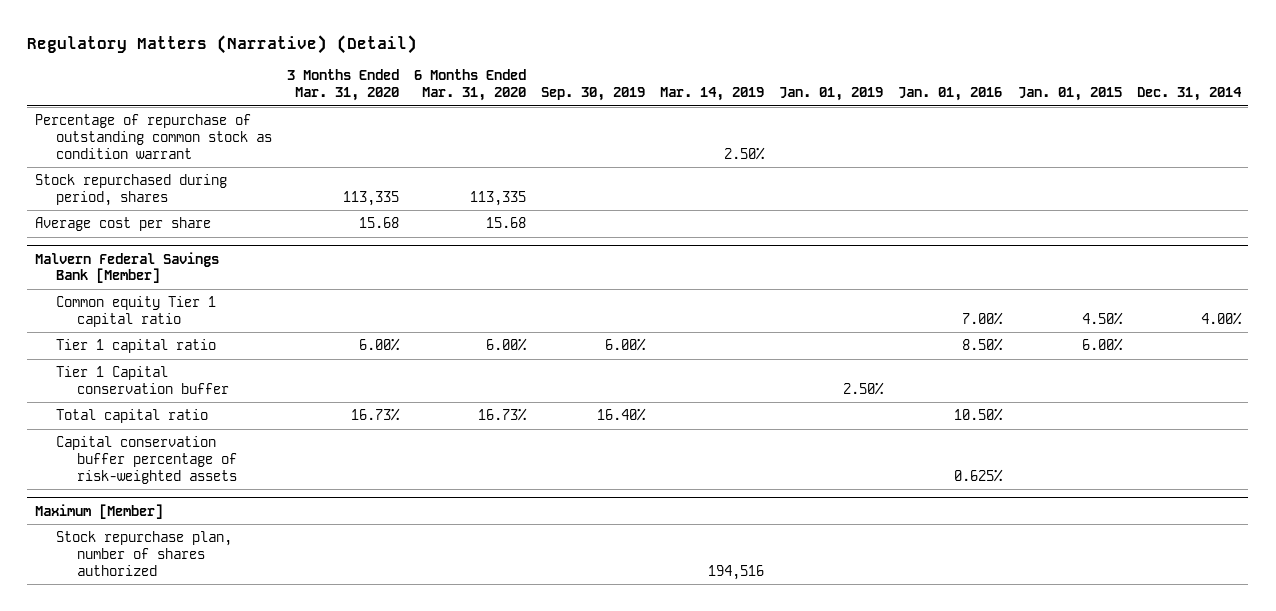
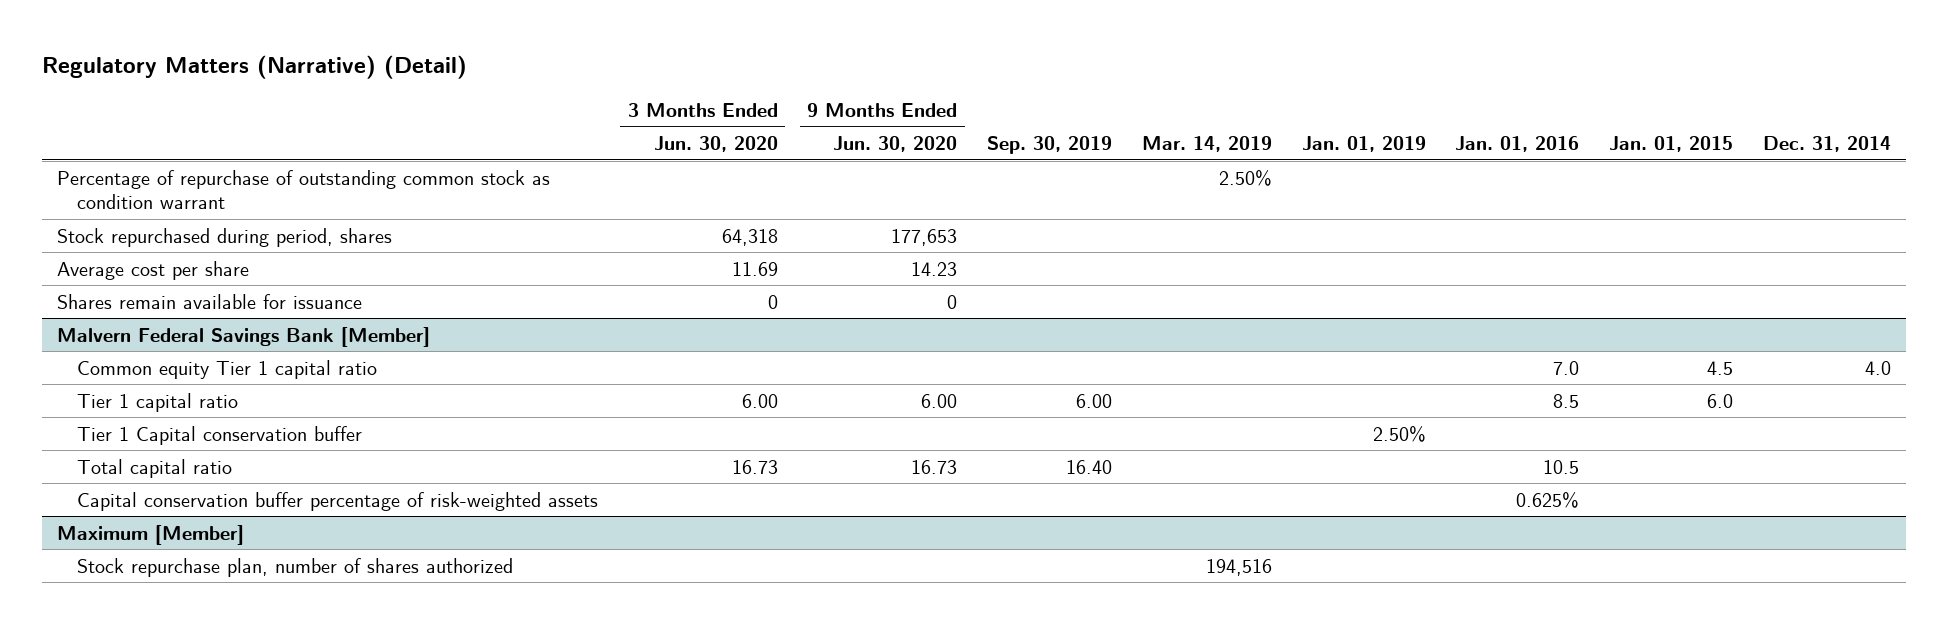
- | 3 Months Ended Mar. 31, 2020 | 6 Months Ended Mar. 31, 2020 | Sep. 30, 2019 | Mar. 14, 2019 | Jan. 01, 2019 | Jan. 01, 2016 | Jan. 01, 2015 | Dec. 31, 2014
+ | 3 Months Ended Jun. 30, 2020 | 9 Months Ended Jun. 30, 2020 | Sep. 30, 2019 | Mar. 14, 2019 | Jan. 01, 2019 | Jan. 01, 2016 | Jan. 01, 2015 | Dec. 31, 2014
+ Shares remain available for issuance | 0 | 0 | | | | | |
@ Malvern Federal Savings Bank [Member]
- Common equity Tier 1 capital ratio | | | | | | 7.00% | 4.50% | 4.00%
- Tier 1 capital ratio | 6.00% | 6.00% | 6.00% | | | 8.50% | 6.00% |
+ Common equity Tier 1 capital ratio | | | | | | 7.0 | 4.5 | 4.0
+ Tier 1 capital ratio | 6.00 | 6.00 | 6.00 | | | 8.5 | 6.0 |
- Total capital ratio | 16.73% | 16.73% | 16.40% | | | 10.50% | |
+ Total capital ratio | 16.73 | 16.73 | 16.40 | | | 10.5 | |

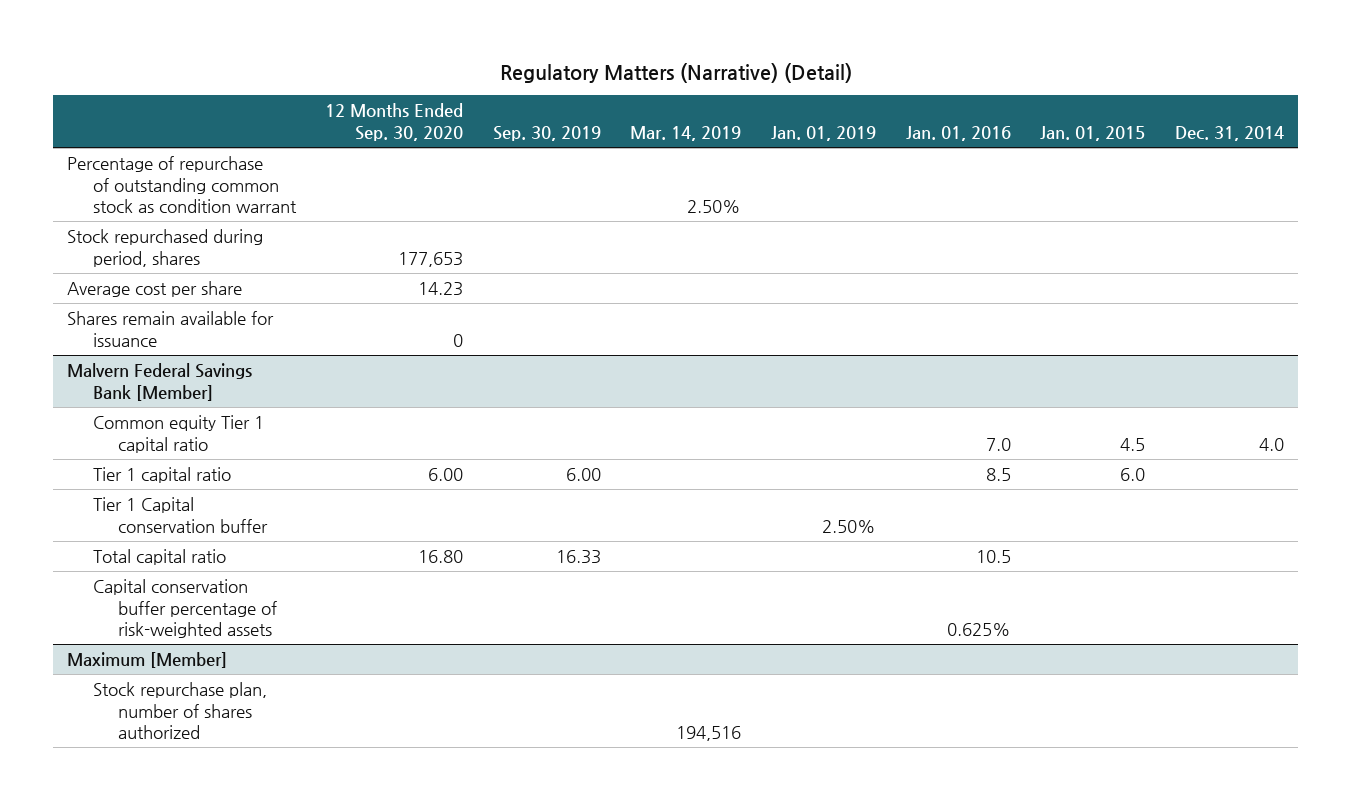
- | 3 Months Ended Jun. 30, 2020 | 9 Months Ended Jun. 30, 2020 | Sep. 30, 2019 | Mar. 14, 2019 | Jan. 01, 2019 | Jan. 01, 2016 | Jan. 01, 2015 | Dec. 31, 2014
+ | 12 Months Ended Sep. 30, 2020 | Sep. 30, 2019 | Mar. 14, 2019 | Jan. 01, 2019 | Jan. 01, 2016 | Jan. 01, 2015 | Dec. 31, 2014
@ Malvern Federal Savings Bank [Member]
- Total capital ratio | 16.73 | 16.73 | 16.40 | | | 10.5 | |
+ Total capital ratio | 16.80 | 16.33 | | | 10.5 | |

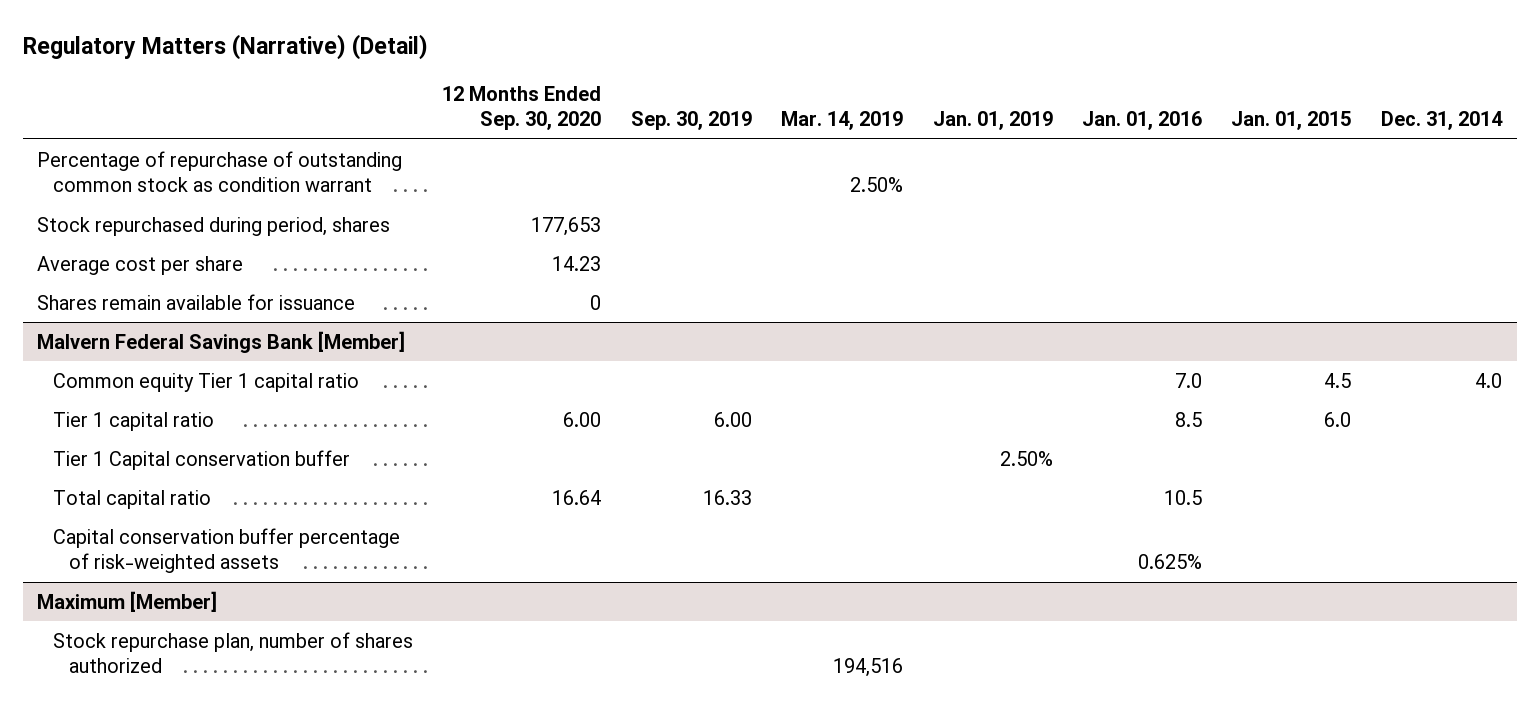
@ Malvern Federal Savings Bank [Member]
- Total capital ratio | 16.80 | 16.33 | | | 10.5 | |
+ Total capital ratio | 16.64 | 16.33 | | | 10.5 | |

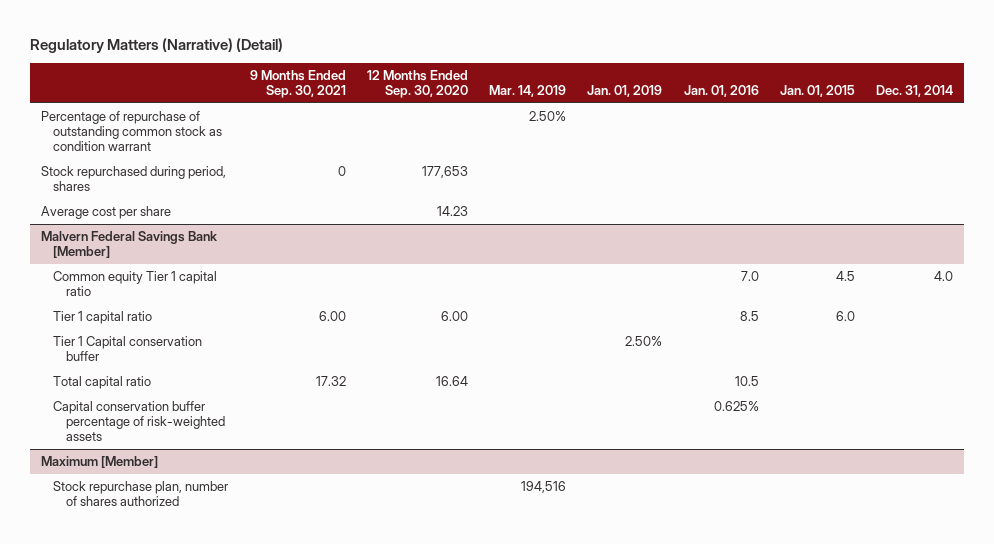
- | 12 Months Ended Sep. 30, 2020 | Sep. 30, 2019 | Mar. 14, 2019 | Jan. 01, 2019 | Jan. 01, 2016 | Jan. 01, 2015 | Dec. 31, 2014
+ | 9 Months Ended Sep. 30, 2021 | 12 Months Ended Sep. 30, 2020 | Mar. 14, 2019 | Jan. 01, 2019 | Jan. 01, 2016 | Jan. 01, 2015 | Dec. 31, 2014
- Shares remain available for issuance | 0 | | | | | |

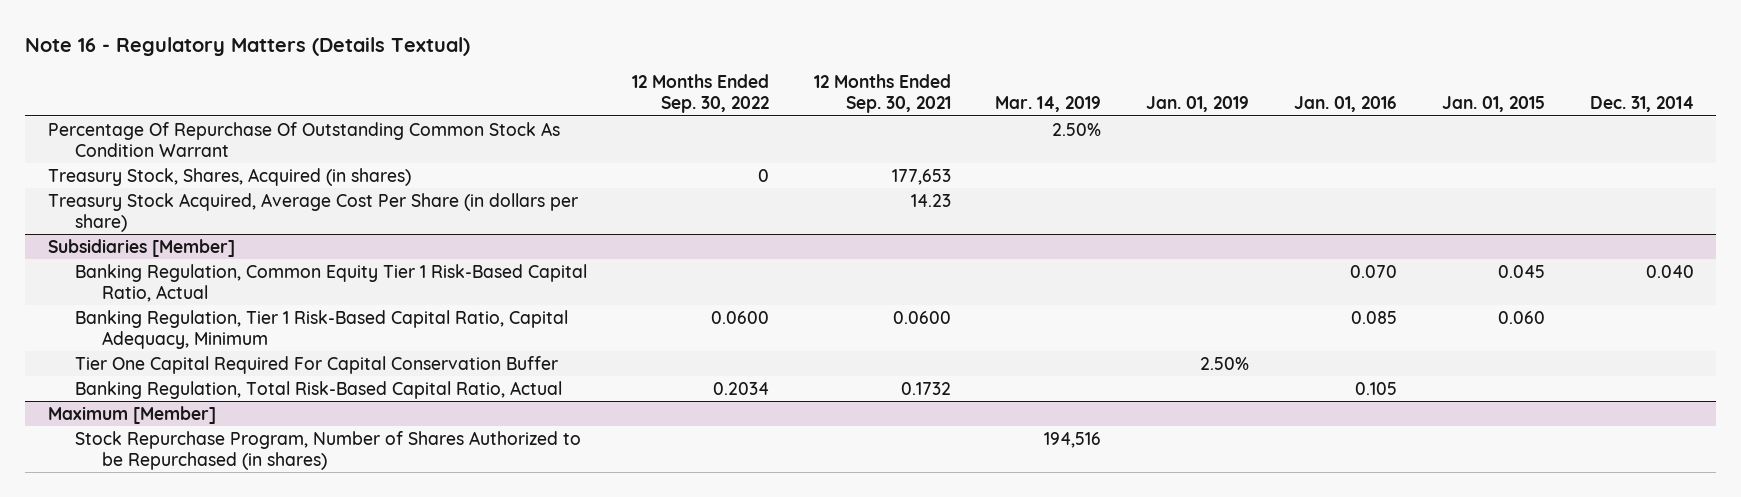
- Regulatory Matters (Narrative) (Detail)
+ Note 16 - Regulatory Matters (Details Textual)
- | 9 Months Ended Sep. 30, 2021 | 12 Months Ended Sep. 30, 2020 | Mar. 14, 2019 | Jan. 01, 2019 | Jan. 01, 2016 | Jan. 01, 2015 | Dec. 31, 2014
+ | 12 Months Ended Sep. 30, 2022 | 12 Months Ended Sep. 30, 2021 | Mar. 14, 2019 | Jan. 01, 2019 | Jan. 01, 2016 | Jan. 01, 2015 | Dec. 31, 2014
- Percentage of repurchase of outstanding common stock as condition warrant | | | 2.50% | | | |
- Stock repurchased during period, shares | 0 | 177,653 | | | | |
- Average cost per share | | 14.23 | | | | |
- Malvern Federal Savings Bank [Member]
- Common equity Tier 1 capital ratio | | | | | 7.0 | 4.5 | 4.0
- Tier 1 capital ratio | 6.00 | 6.00 | | | 8.5 | 6.0 |
- Tier 1 Capital conservation buffer | | | | 2.50% | | |
- Total capital ratio | 17.32 | 16.64 | | | 10.5 | |
- Capital conservation buffer percentage of risk-weighted assets | | | | | 0.625% | |
+ Percentage Of Repurchase Of Outstanding Common Stock As Condition Warrant | | | 2.50% | | | |
+ Treasury Stock, Shares, Acquired (in shares) | 0 | 177,653 | | | | |
+ Treasury Stock Acquired, Average Cost Per Share (in dollars per share) | | 14.23 | | | | |
+ Subsidiaries [Member]
+ Banking Regulation, Common Equity Tier 1 Risk-Based Capital Ratio, Actual | | | | | 0.070 | 0.045 | 0.040
+ Banking Regulation, Tier 1 Risk-Based Capital Ratio, Capital Adequacy, Minimum | 0.0600 | 0.0600 | | | 0.085 | 0.060 |
+ Tier One Capital Required For Capital Conservation Buffer | | | | 2.50% | | |
+ Banking Regulation, Total Risk-Based Capital Ratio, Actual | 0.2034 | 0.1732 | | | 0.105 | |
@ Maximum [Member]
- Stock repurchase plan, number of shares authorized | | | 194,516 | | | |
+ Stock Repurchase Program, Number of Shares Authorized to be Repurchased (in shares) | | | 194,516 | | | |

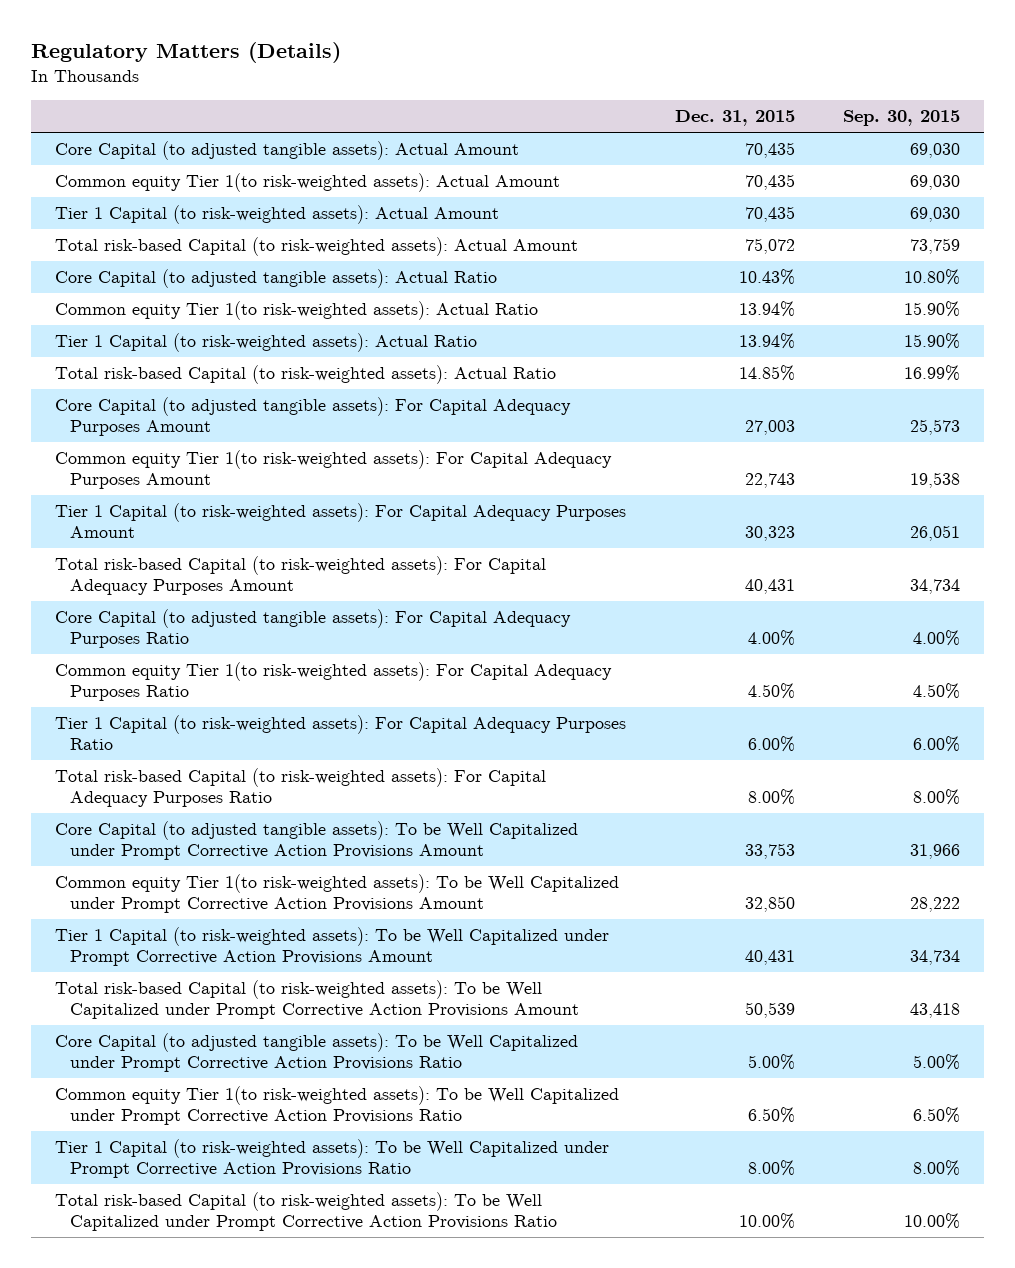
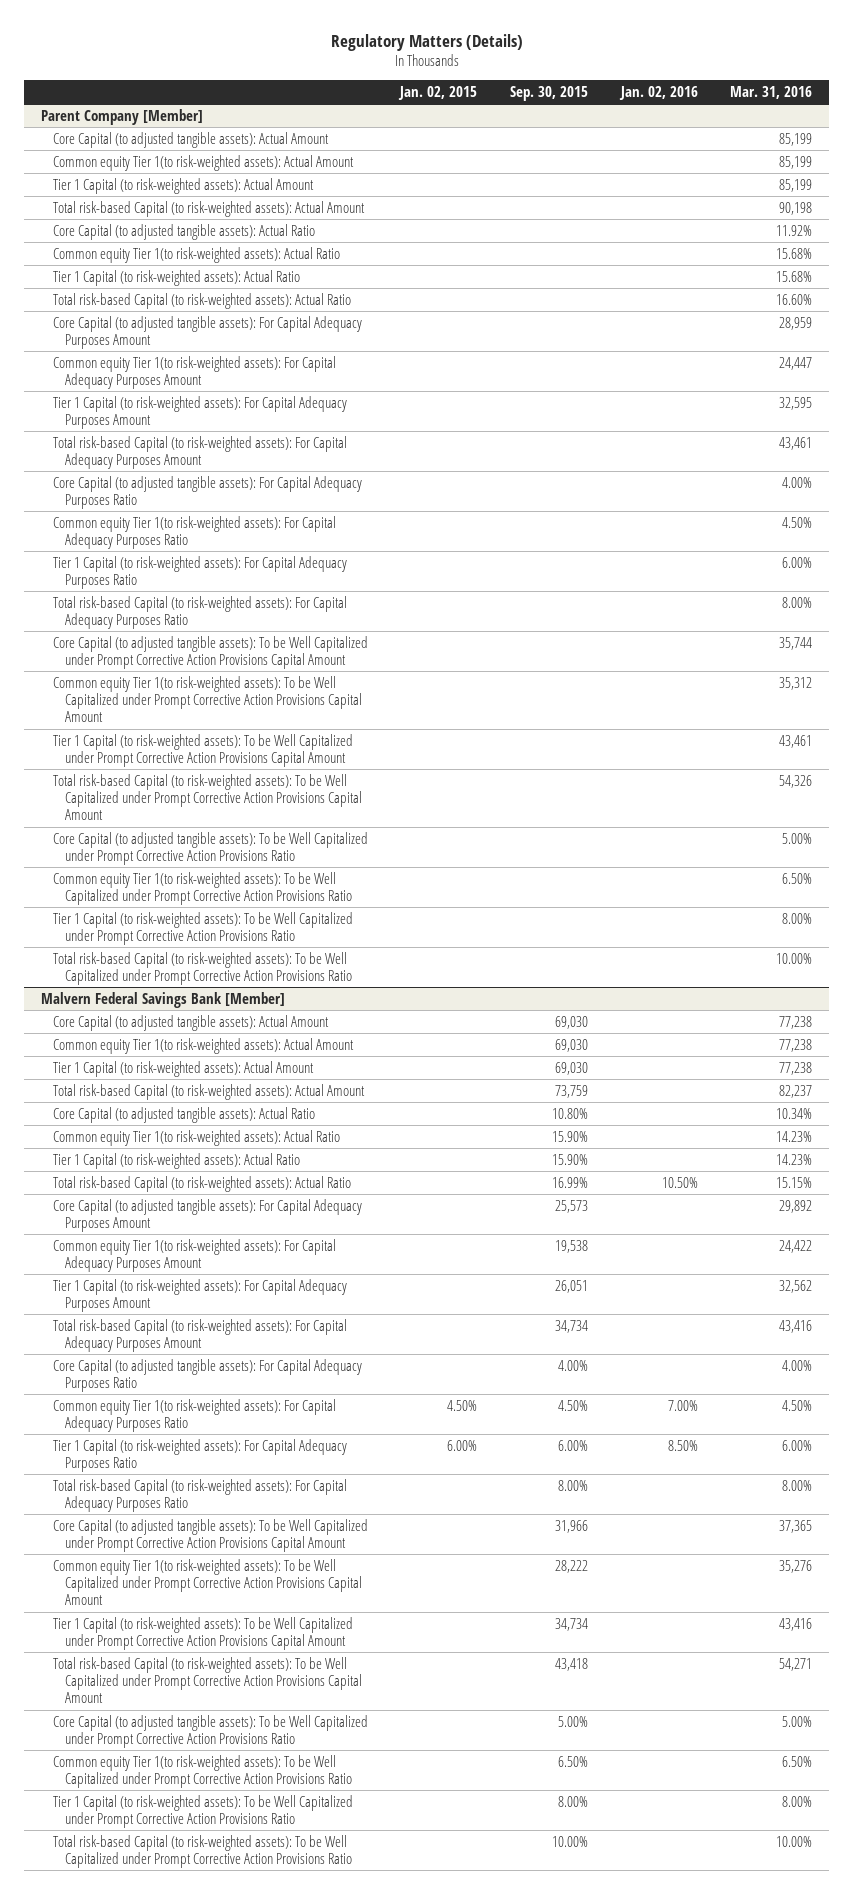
- | Dec. 31, 2015 | Sep. 30, 2015
+ | Jan. 02, 2015 | Sep. 30, 2015 | Jan. 02, 2016 | Mar. 31, 2016
+ Parent Company [Member]
+ Core Capital (to adjusted tangible assets): Actual Amount | | | | 85,199
+ Common equity Tier 1(to risk-weighted assets): Actual Amount | | | | 85,199
+ Tier 1 Capital (to risk-weighted assets): Actual Amount | | | | 85,199
+ Total risk-based Capital (to risk-weighted assets): Actual Amount | | | | 90,198
+ Core Capital (to adjusted tangible assets): Actual Ratio | | | | 11.92%
+ Common equity Tier 1(to risk-weighted assets): Actual Ratio | | | | 15.68%
+ Tier 1 Capital (to risk-weighted assets): Actual Ratio | | | | 15.68%
+ Total risk-based Capital (to risk-weighted assets): Actual Ratio | | | | 16.60%
+ Core Capital (to adjusted tangible assets): For Capital Adequacy Purposes Amount | | | | 28,959
+ Common equity Tier 1(to risk-weighted assets): For Capital Adequacy Purposes Amount | | | | 24,447
+ Tier 1 Capital (to risk-weighted assets): For Capital Adequacy Purposes Amount | | | | 32,595
+ Total risk-based Capital (to risk-weighted assets): For Capital Adequacy Purposes Amount | | | | 43,461
+ Core Capital (to adjusted tangible assets): For Capital Adequacy Purposes Ratio | | | | 4.00%
+ Common equity Tier 1(to risk-weighted assets): For Capital Adequacy Purposes Ratio | | | | 4.50%
+ Tier 1 Capital (to risk-weighted assets): For Capital Adequacy Purposes Ratio | | | | 6.00%
+ Total risk-based Capital (to risk-weighted assets): For Capital Adequacy Purposes Ratio | | | | 8.00%
+ Core Capital (to adjusted tangible assets): To be Well Capitalized under Prompt Corrective Action Provisions Capital Amount | | | | 35,744
+ Common equity Tier 1(to risk-weighted assets): To be Well Capitalized under Prompt Corrective Action Provisions Capital Amount | | | | 35,312
+ Tier 1 Capital (to risk-weighted assets): To be Well Capitalized under Prompt Corrective Action Provisions Capital Amount | | | | 43,461
+ Total risk-based Capital (to risk-weighted assets): To be Well Capitalized under Prompt Corrective Action Provisions Capital Amount | | | | 54,326
+ Core Capital (to adjusted tangible assets): To be Well Capitalized under Prompt Corrective Action Provisions Ratio | | | | 5.00%
+ Common equity Tier 1(to risk-weighted assets): To be Well Capitalized under Prompt Corrective Action Provisions Ratio | | | | 6.50%
+ Tier 1 Capital (to risk-weighted assets): To be Well Capitalized under Prompt Corrective Action Provisions Ratio | | | | 8.00%
+ Total risk-based Capital (to risk-weighted assets): To be Well Capitalized under Prompt Corrective Action Provisions Ratio | | | | 10.00%
+ Malvern Federal Savings Bank [Member]
- Core Capital (to adjusted tangible assets): To be Well Capitalized under Prompt Corrective Action Provisions Amount | 33,753 | 31,966
- Common equity Tier 1(to risk-weighted assets): To be Well Capitalized under Prompt Corrective Action Provisions Amount | 32,850 | 28,222
- Tier 1 Capital (to risk-weighted assets): To be Well Capitalized under Prompt Corrective Action Provisions Amount | 40,431 | 34,734
- Total risk-based Capital (to risk-weighted assets): To be Well Capitalized under Prompt Corrective Action Provisions Amount | 50,539 | 43,418
+ Core Capital (to adjusted tangible assets): To be Well Capitalized under Prompt Corrective Action Provisions Capital Amount | | 31,966 | | 37,365
+ Common equity Tier 1(to risk-weighted assets): To be Well Capitalized under Prompt Corrective Action Provisions Capital Amount | | 28,222 | | 35,276
+ Tier 1 Capital (to risk-weighted assets): To be Well Capitalized under Prompt Corrective Action Provisions Capital Amount | | 34,734 | | 43,416
+ Total risk-based Capital (to risk-weighted assets): To be Well Capitalized under Prompt Corrective Action Provisions Capital Amount | | 43,418 | | 54,271

